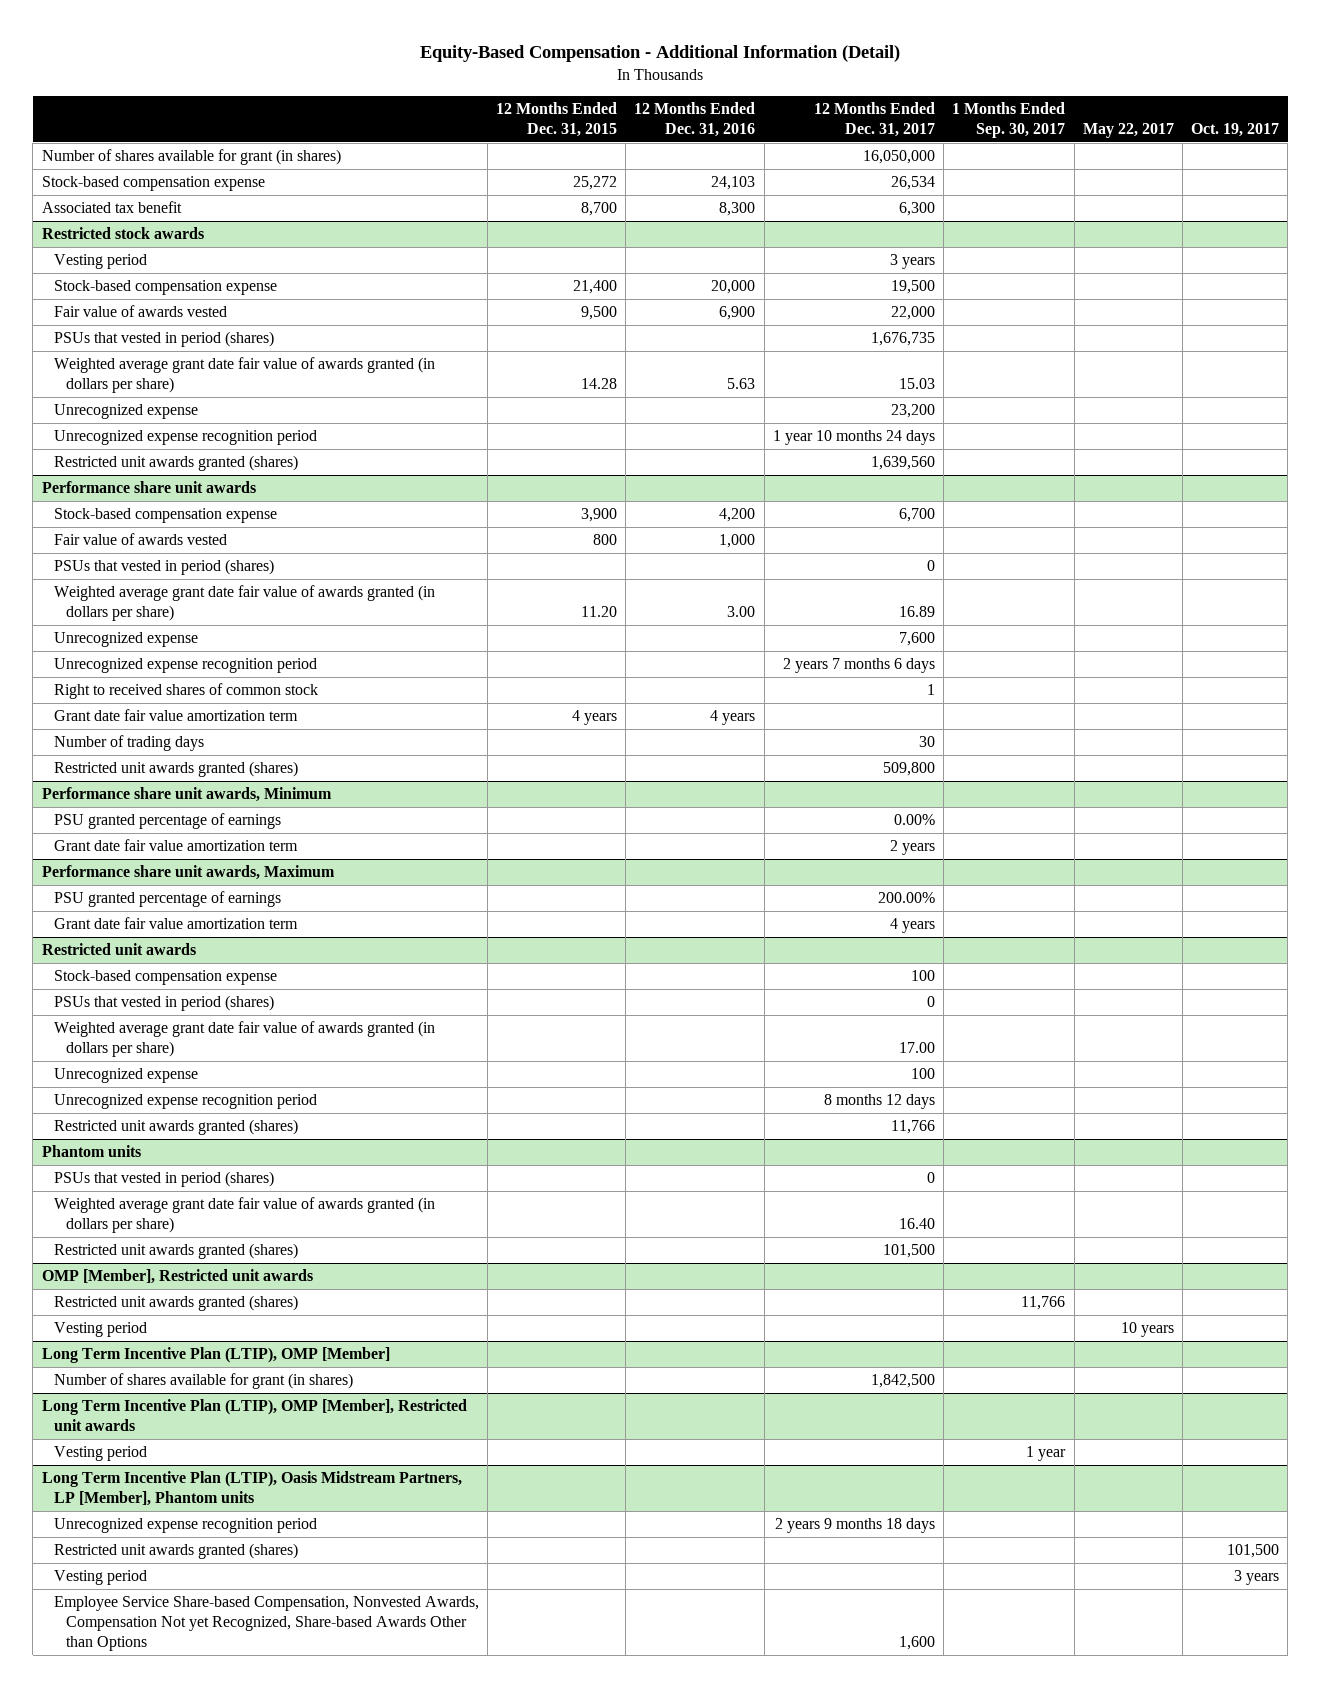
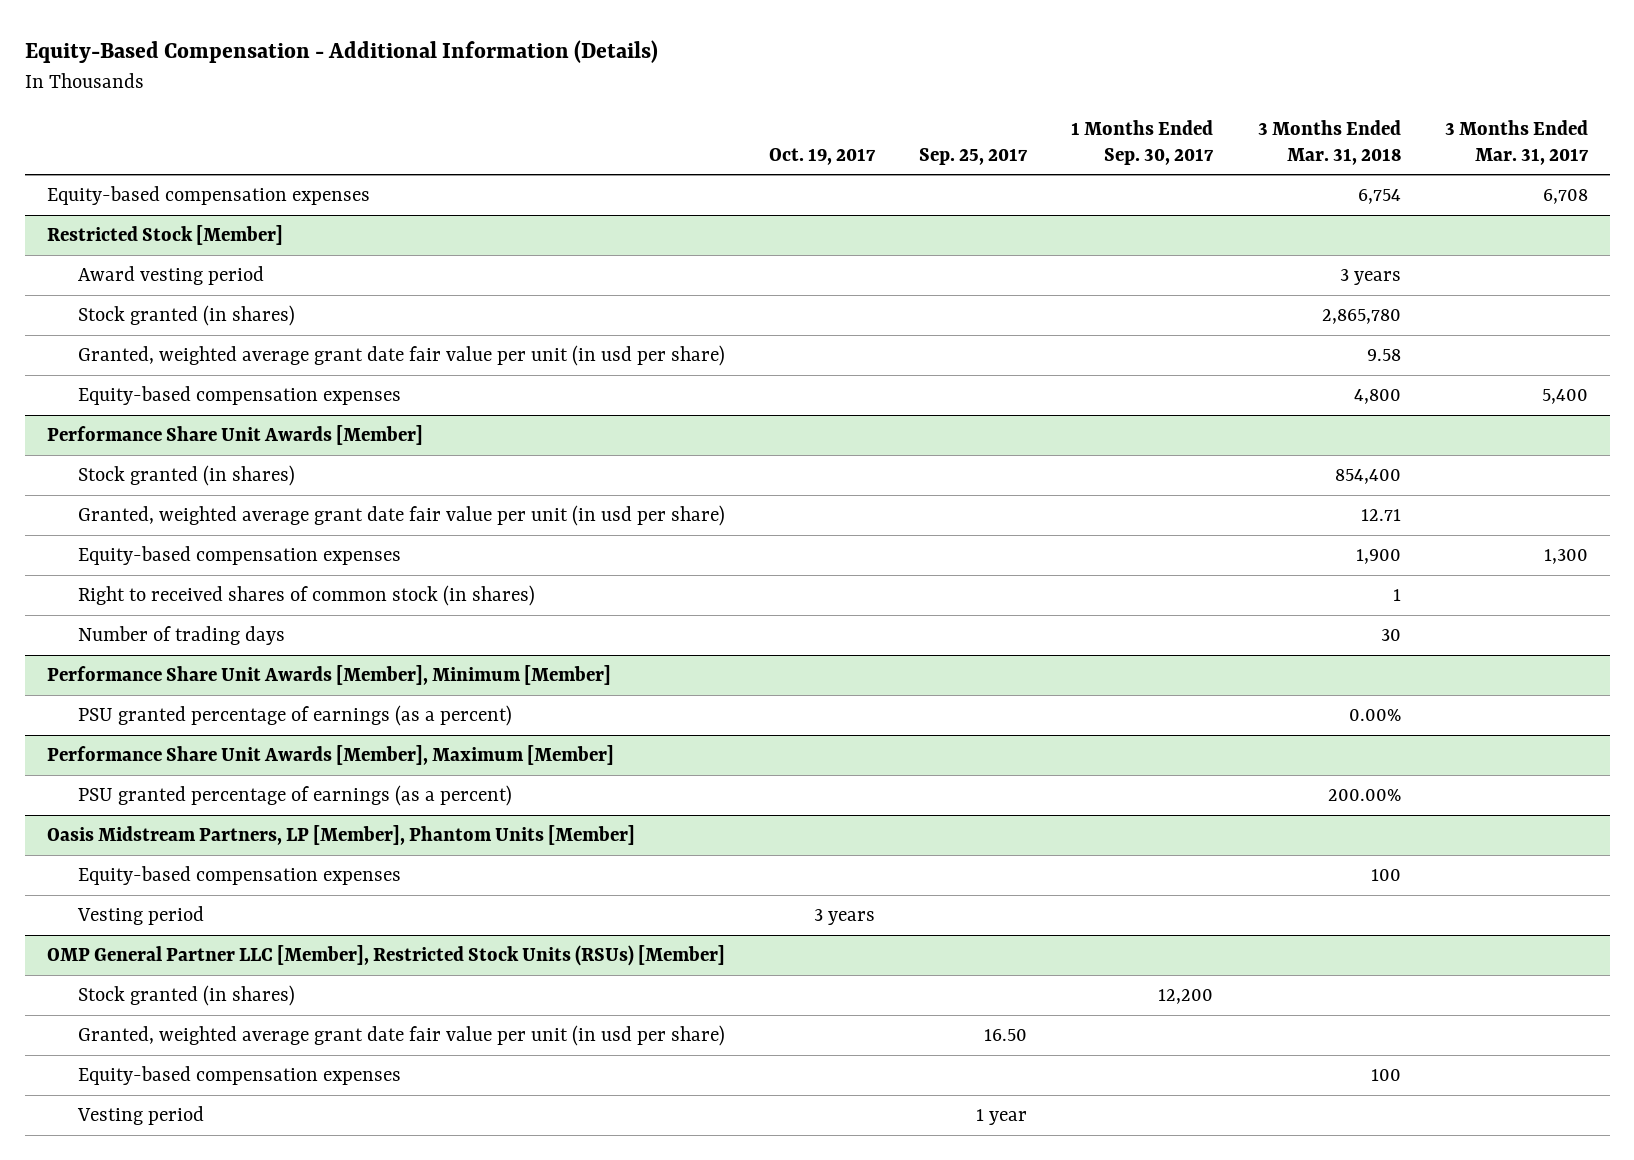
- Equity-Based Compensation - Additional Information (Detail)
+ Equity-Based Compensation - Additional Information (Details)
- | 12 Months Ended Dec. 31, 2015 | 12 Months Ended Dec. 31, 2016 | 12 Months Ended Dec. 31, 2017 | 1 Months Ended Sep. 30, 2017 | May 22, 2017 | Oct. 19, 2017
+ | Oct. 19, 2017 | Sep. 25, 2017 | 1 Months Ended Sep. 30, 2017 | 3 Months Ended Mar. 31, 2018 | 3 Months Ended Mar. 31, 2017
- Number of shares available for grant (in shares) | | | 16,050,000 | | |
- Stock-based compensation expense | 25,272 | 24,103 | 26,534 | | |
- Associated tax benefit | 8,700 | 8,300 | 6,300 | | |
- Restricted stock awards
- Vesting period | | | 3 years | | |
- Stock-based compensation expense | 21,400 | 20,000 | 19,500 | | |
- Fair value of awards vested | 9,500 | 6,900 | 22,000 | | |
- PSUs that vested in period (shares) | | | 1,676,735 | | |
- Weighted average grant date fair value of awards granted (in dollars per share) | 14.28 | 5.63 | 15.03 | | |
- Unrecognized expense | | | 23,200 | | |
- Unrecognized expense recognition period | | | 1 year 10 months 24 days | | |
- Restricted unit awards granted (shares) | | | 1,639,560 | | |
- Performance share unit awards
- Stock-based compensation expense | 3,900 | 4,200 | 6,700 | | |
- Fair value of awards vested | 800 | 1,000 | | | |
- PSUs that vested in period (shares) | | | 0 | | |
- Weighted average grant date fair value of awards granted (in dollars per share) | 11.20 | 3.00 | 16.89 | | |
- Unrecognized expense | | | 7,600 | | |
- Unrecognized expense recognition period | | | 2 years 7 months 6 days | | |
- Right to received shares of common stock | | | 1 | | |
- Grant date fair value amortization term | 4 years | 4 years | | | |
+ Equity-based compensation expenses | | | | 6,754 | 6,708
+ Restricted Stock [Member]
+ Award vesting period | | | | 3 years |
+ Stock granted (in shares) | | | | 2,865,780 |
+ Granted, weighted average grant date fair value per unit (in usd per share) | | | | 9.58 |
+ Equity-based compensation expenses | | | | 4,800 | 5,400
+ Performance Share Unit Awards [Member]
+ Stock granted (in shares) | | | | 854,400 |
+ Granted, weighted average grant date fair value per unit (in usd per share) | | | | 12.71 |
+ Equity-based compensation expenses | | | | 1,900 | 1,300
+ Right to received shares of common stock (in shares) | | | | 1 |
- Restricted unit awards granted (shares) | | | 509,800 | | |
- Performance share unit awards, Minimum
- PSU granted percentage of earnings | | | 0.00% | | |
- Grant date fair value amortization term | | | 2 years | | |
- Performance share unit awards, Maximum
- PSU granted percentage of earnings | | | 200.00% | | |
- Grant date fair value amortization term | | | 4 years | | |
- Restricted unit awards
- Stock-based compensation expense | | | 100 | | |
- PSUs that vested in period (shares) | | | 0 | | |
- Weighted average grant date fair value of awards granted (in dollars per share) | | | 17.00 | | |
- Unrecognized expense | | | 100 | | |
- Unrecognized expense recognition period | | | 8 months 12 days | | |
- Restricted unit awards granted (shares) | | | 11,766 | | |
- Phantom units
- PSUs that vested in period (shares) | | | 0 | | |
- Weighted average grant date fair value of awards granted (in dollars per share) | | | 16.40 | | |
- Restricted unit awards granted (shares) | | | 101,500 | | |
- OMP [Member], Restricted unit awards
- Restricted unit awards granted (shares) | | | | 11,766 | |
- Vesting period | | | | | 10 years |
- Long Term Incentive Plan (LTIP), OMP [Member]
- Number of shares available for grant (in shares) | | | 1,842,500 | | |
- Long Term Incentive Plan (LTIP), OMP [Member], Restricted unit awards
- Vesting period | | | | 1 year | |
- Long Term Incentive Plan (LTIP), Oasis Midstream Partners, LP [Member], Phantom units
- Unrecognized expense recognition period | | | 2 years 9 months 18 days | | |
- Restricted unit awards granted (shares) | | | | | | 101,500
+ Performance Share Unit Awards [Member], Minimum [Member]
+ PSU granted percentage of earnings (as a percent) | | | | 0.00% |
+ Performance Share Unit Awards [Member], Maximum [Member]
+ PSU granted percentage of earnings (as a percent) | | | | 200.00% |
+ Oasis Midstream Partners, LP [Member], Phantom Units [Member]
+ Equity-based compensation expenses | | | | 100 |
- Employee Service Share-based Compensation, Nonvested Awards, Compensation Not yet Recognized, Share-based Awards Other than Options | | | 1,600 | | |
+ OMP General Partner LLC [Member], Restricted Stock Units (RSUs) [Member]
+ Stock granted (in shares) | | | 12,200 | |
+ Granted, weighted average grant date fair value per unit (in usd per share) | | 16.50 | | |
+ Equity-based compensation expenses | | | | 100 |
+ Vesting period | | 1 year | | |

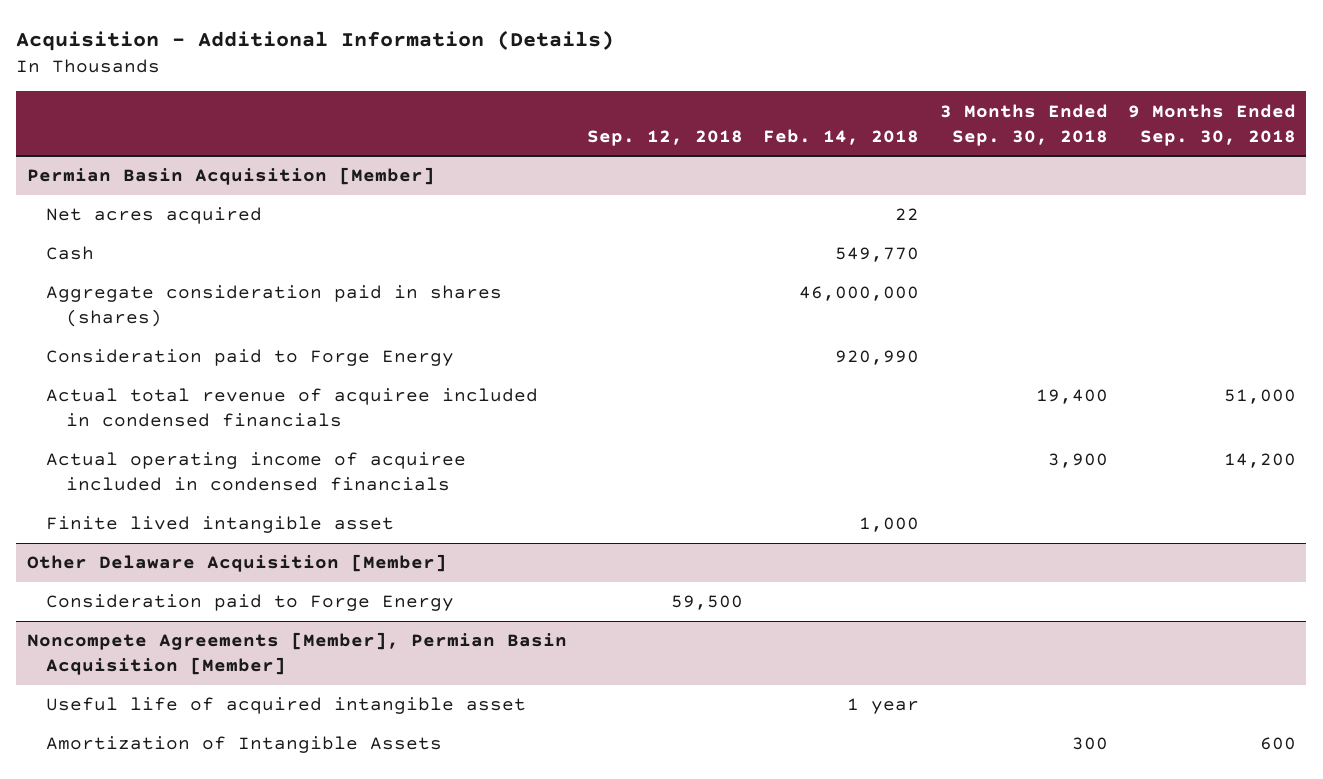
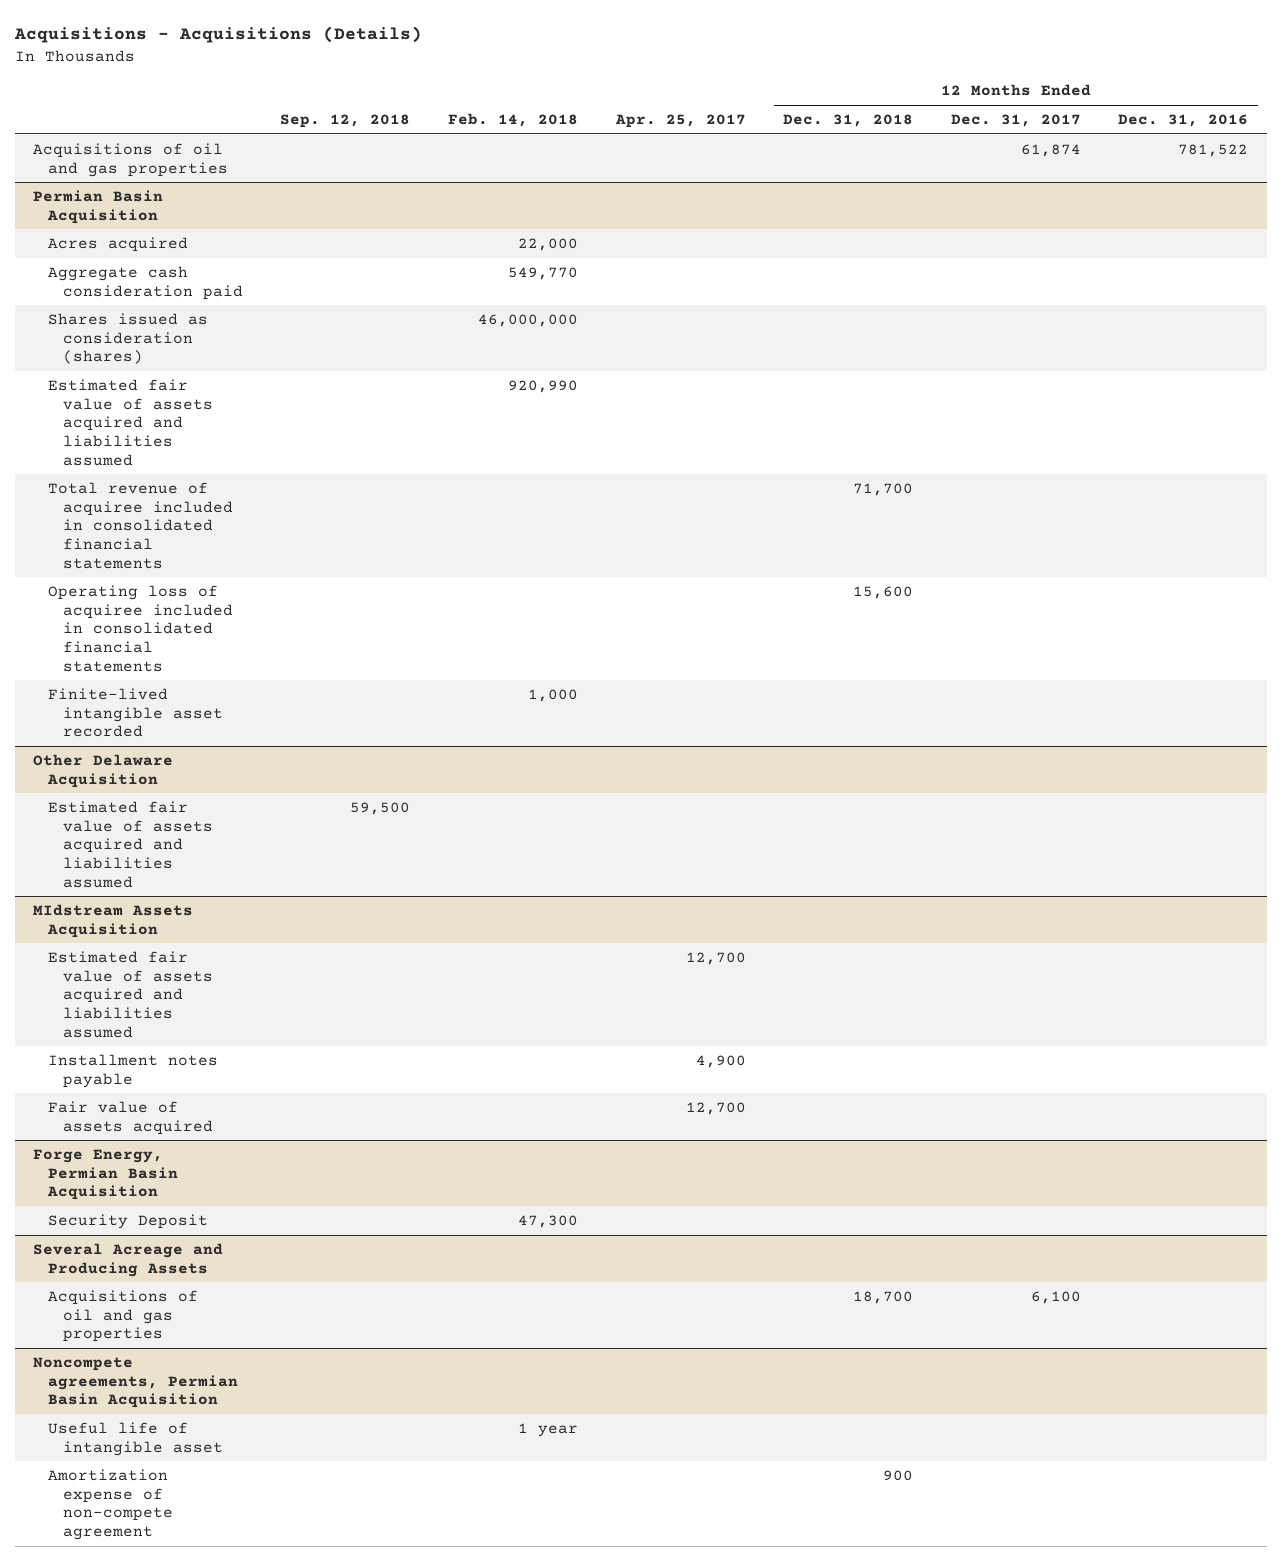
- Acquisition - Additional Information (Details)
+ Acquisitions - Acquisitions (Details)
- | Sep. 12, 2018 | Feb. 14, 2018 | 3 Months Ended Sep. 30, 2018 | 9 Months Ended Sep. 30, 2018
+ | Sep. 12, 2018 | Feb. 14, 2018 | Apr. 25, 2017 | 12 Months Ended Dec. 31, 2018 | 12 Months Ended Dec. 31, 2017 | 12 Months Ended Dec. 31, 2016
- Permian Basin Acquisition [Member]
- Net acres acquired | | 22 | |
- Cash | | 549,770 | |
- Aggregate consideration paid in shares (shares) | | 46,000,000 | |
- Consideration paid to Forge Energy | | 920,990 | |
- Actual total revenue of acquiree included in condensed financials | | | 19,400 | 51,000
- Actual operating income of acquiree included in condensed financials | | | 3,900 | 14,200
- Finite lived intangible asset | | 1,000 | |
- Other Delaware Acquisition [Member]
- Consideration paid to Forge Energy | 59,500 | | |
- Noncompete Agreements [Member], Permian Basin Acquisition [Member]
- Useful life of acquired intangible asset | | 1 year | |
- Amortization of Intangible Assets | | | 300 | 600
+ Acquisitions of oil and gas properties | | | | | 61,874 | 781,522
+ Permian Basin Acquisition
+ Acres acquired | | 22,000 | | | |
+ Aggregate cash consideration paid | | 549,770 | | | |
+ Shares issued as consideration (shares) | | 46,000,000 | | | |
+ Estimated fair value of assets acquired and liabilities assumed | | 920,990 | | | |
+ Total revenue of acquiree included in consolidated financial statements | | | | 71,700 | |
+ Operating loss of acquiree included in consolidated financial statements | | | | 15,600 | |
+ Finite-lived intangible asset recorded | | 1,000 | | | |
+ Other Delaware Acquisition
+ Estimated fair value of assets acquired and liabilities assumed | 59,500 | | | | |
+ MIdstream Assets Acquisition
+ Estimated fair value of assets acquired and liabilities assumed | | | 12,700 | | |
+ Installment notes payable | | | 4,900 | | |
+ Fair value of assets acquired | | | 12,700 | | |
+ Forge Energy, Permian Basin Acquisition
+ Security Deposit | | 47,300 | | | |
+ Several Acreage and Producing Assets
+ Acquisitions of oil and gas properties | | | | 18,700 | 6,100 |
+ Noncompete agreements, Permian Basin Acquisition
+ Useful life of intangible asset | | 1 year | | | |
+ Amortization expense of non-compete agreement | | | | 900 | |

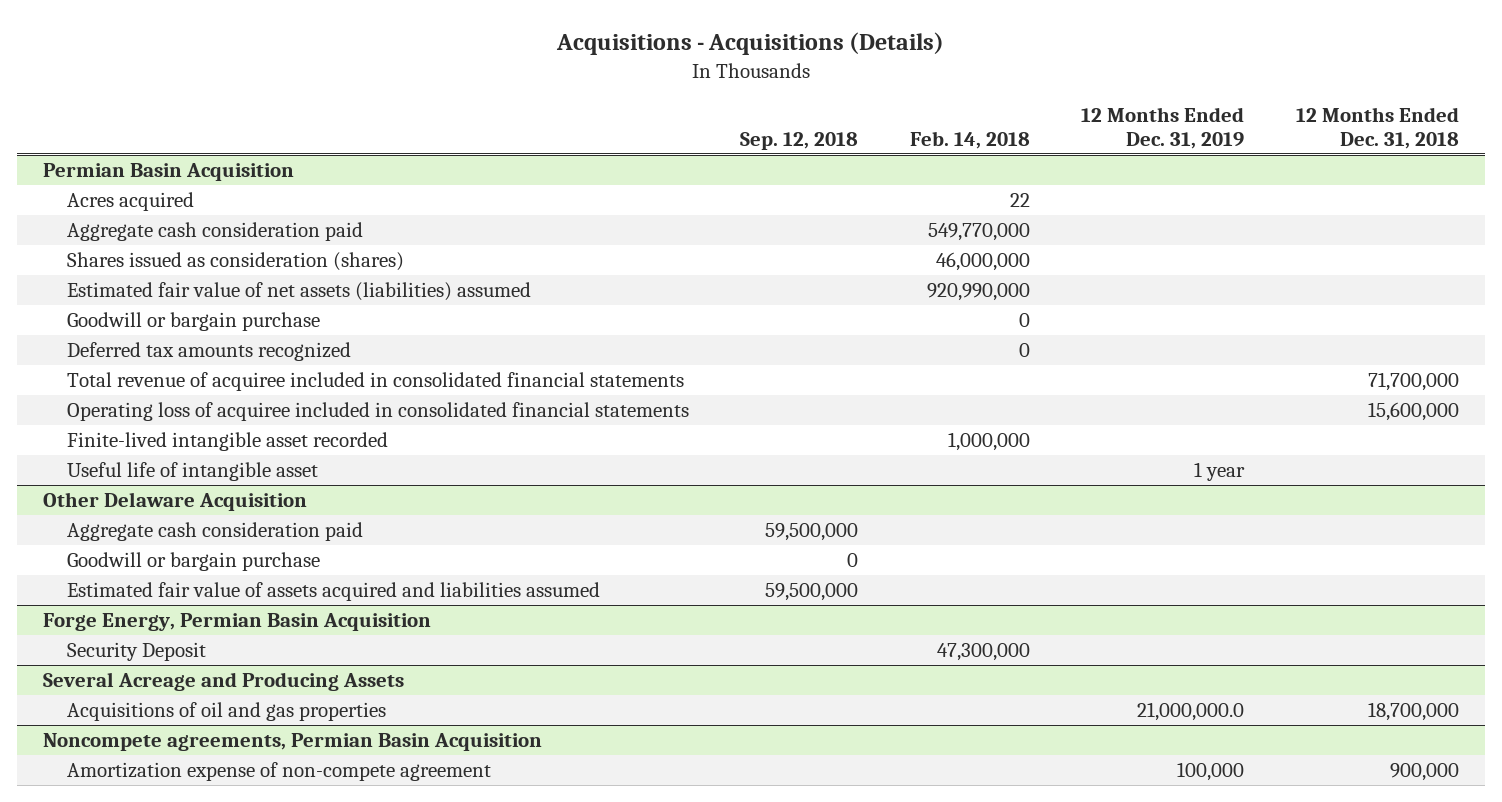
- | Sep. 12, 2018 | Feb. 14, 2018 | Apr. 25, 2017 | 12 Months Ended Dec. 31, 2018 | 12 Months Ended Dec. 31, 2017 | 12 Months Ended Dec. 31, 2016
+ | Sep. 12, 2018 | Feb. 14, 2018 | 12 Months Ended Dec. 31, 2019 | 12 Months Ended Dec. 31, 2018
- Acquisitions of oil and gas properties | | | | | 61,874 | 781,522
@ Permian Basin Acquisition
- Acres acquired | | 22,000 | | | |
- Aggregate cash consideration paid | | 549,770 | | | |
+ Acres acquired | | 22 | |
+ Aggregate cash consideration paid | | 549,770,000 | |
- Estimated fair value of assets acquired and liabilities assumed | | 920,990 | | | |
- Total revenue of acquiree included in consolidated financial statements | | | | 71,700 | |
- Operating loss of acquiree included in consolidated financial statements | | | | 15,600 | |
- Finite-lived intangible asset recorded | | 1,000 | | | |
+ Estimated fair value of net assets (liabilities) assumed | | 920,990,000 | |
+ Goodwill or bargain purchase | | 0 | |
+ Deferred tax amounts recognized | | 0 | |
+ Total revenue of acquiree included in consolidated financial statements | | | | 71,700,000
+ Operating loss of acquiree included in consolidated financial statements | | | | 15,600,000
+ Finite-lived intangible asset recorded | | 1,000,000 | |
+ Useful life of intangible asset | | | 1 year |
@ Other Delaware Acquisition
- Estimated fair value of assets acquired and liabilities assumed | 59,500 | | | | |
- MIdstream Assets Acquisition
- Estimated fair value of assets acquired and liabilities assumed | | | 12,700 | | |
- Installment notes payable | | | 4,900 | | |
- Fair value of assets acquired | | | 12,700 | | |
@ Other Delaware Acquisition
+ Aggregate cash consideration paid | 59,500,000 | | |
+ Goodwill or bargain purchase | 0 | | |
+ Estimated fair value of assets acquired and liabilities assumed | 59,500,000 | | |
@ Forge Energy, Permian Basin Acquisition
- Security Deposit | | 47,300 | | | |
+ Security Deposit | | 47,300,000 | |
@ Several Acreage and Producing Assets
- Acquisitions of oil and gas properties | | | | 18,700 | 6,100 |
+ Acquisitions of oil and gas properties | | | 21,000,000.0 | 18,700,000
@ Noncompete agreements, Permian Basin Acquisition
- Useful life of intangible asset | | 1 year | | | |
- Amortization expense of non-compete agreement | | | | 900 | |
+ Amortization expense of non-compete agreement | | | 100,000 | 900,000

